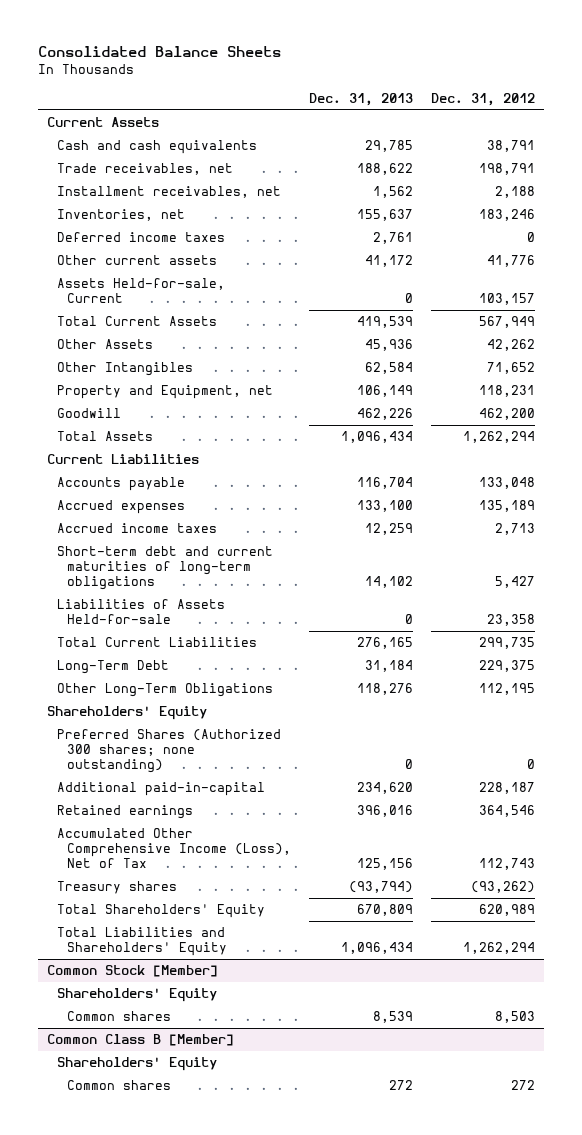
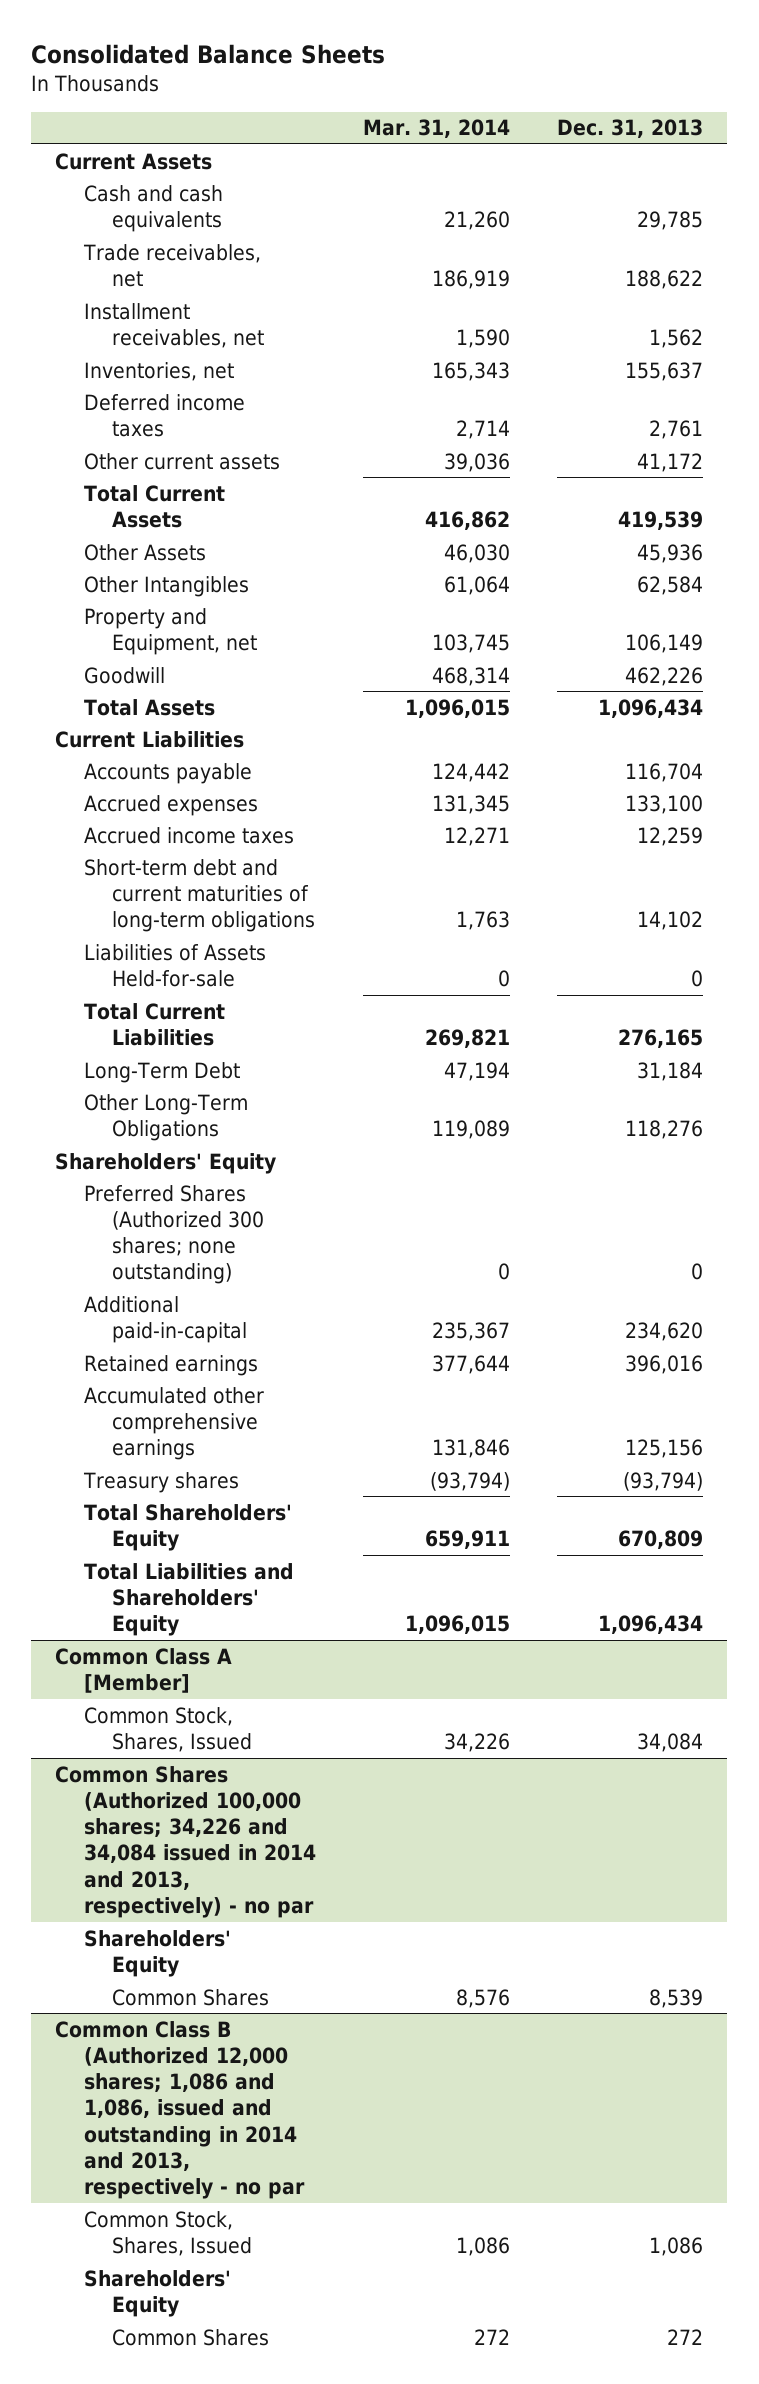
- | Dec. 31, 2013 | Dec. 31, 2012
+ | Mar. 31, 2014 | Dec. 31, 2013
- Assets Held-for-sale, Current | 0 | 103,157
- Accumulated Other Comprehensive Income (Loss), Net of Tax | 125,156 | 112,743
+ Accumulated other comprehensive earnings | 131,846 | 125,156
- Common Stock [Member]
+ Common Class A [Member]
+ Common Stock, Shares, Issued | 34,226 | 34,084
+ Common Shares (Authorized 100,000 shares; 34,226 and 34,084 issued in 2014 and 2013, respectively) - no par
- Common shares | 8,539 | 8,503
- Common Class B [Member]
+ Common Shares | 8,576 | 8,539
+ Common Class B (Authorized 12,000 shares; 1,086 and 1,086, issued and outstanding in 2014 and 2013, respectively - no par
+ Common Stock, Shares, Issued | 1,086 | 1,086
- Common shares | 272 | 272
+ Common Shares | 272 | 272

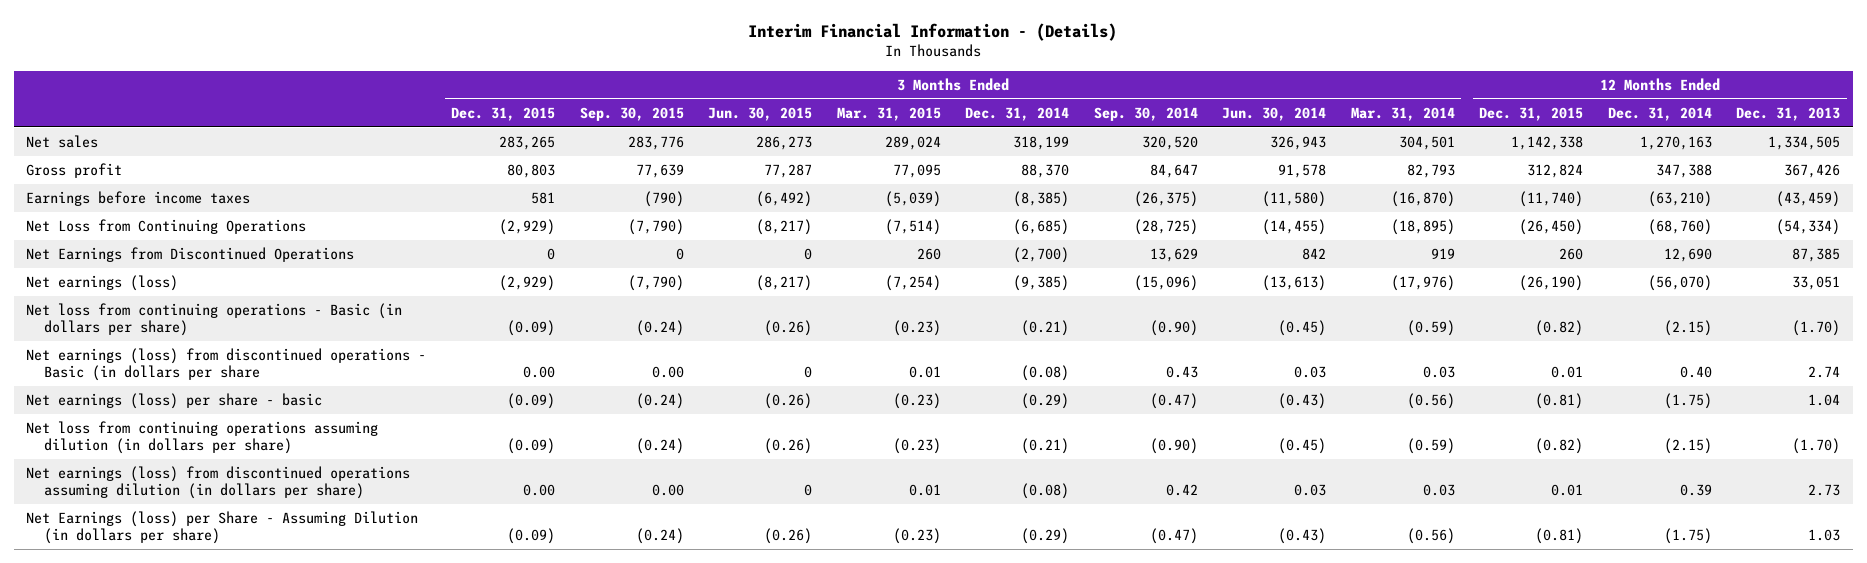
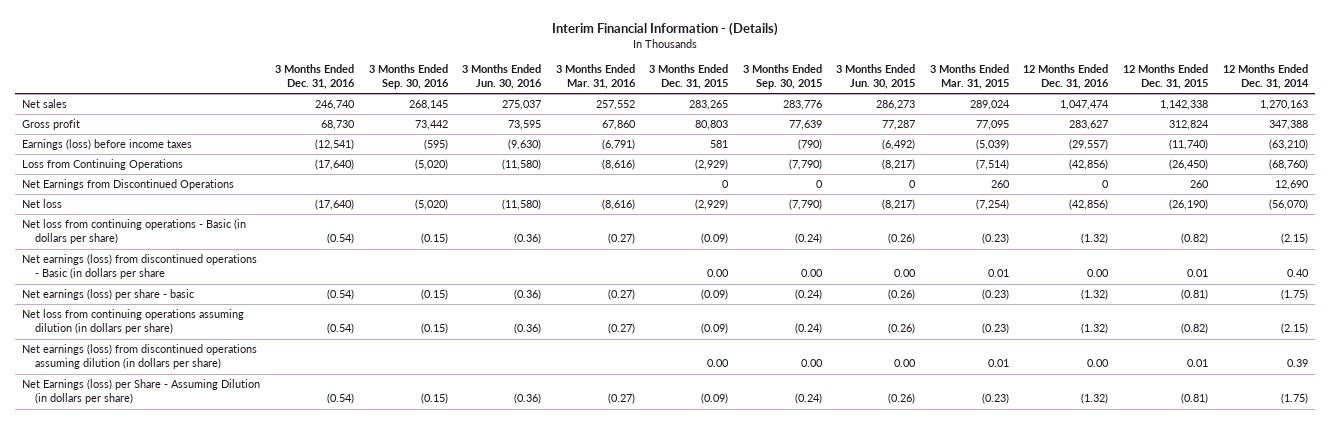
- | 3 Months Ended Dec. 31, 2015 | 3 Months Ended Sep. 30, 2015 | 3 Months Ended Jun. 30, 2015 | 3 Months Ended Mar. 31, 2015 | 3 Months Ended Dec. 31, 2014 | 3 Months Ended Sep. 30, 2014 | 3 Months Ended Jun. 30, 2014 | 3 Months Ended Mar. 31, 2014 | 12 Months Ended Dec. 31, 2015 | 12 Months Ended Dec. 31, 2014 | 12 Months Ended Dec. 31, 2013
+ | 3 Months Ended Dec. 31, 2016 | 3 Months Ended Sep. 30, 2016 | 3 Months Ended Jun. 30, 2016 | 3 Months Ended Mar. 31, 2016 | 3 Months Ended Dec. 31, 2015 | 3 Months Ended Sep. 30, 2015 | 3 Months Ended Jun. 30, 2015 | 3 Months Ended Mar. 31, 2015 | 12 Months Ended Dec. 31, 2016 | 12 Months Ended Dec. 31, 2015 | 12 Months Ended Dec. 31, 2014
- Earnings before income taxes | 581 | (790) | (6,492) | (5,039) | (8,385) | (26,375) | (11,580) | (16,870) | (11,740) | (63,210) | (43,459)
- Net Loss from Continuing Operations | (2,929) | (7,790) | (8,217) | (7,514) | (6,685) | (28,725) | (14,455) | (18,895) | (26,450) | (68,760) | (54,334)
+ Earnings (loss) before income taxes | (12,541) | (595) | (9,630) | (6,791) | 581 | (790) | (6,492) | (5,039) | (29,557) | (11,740) | (63,210)
+ Loss from Continuing Operations | (17,640) | (5,020) | (11,580) | (8,616) | (2,929) | (7,790) | (8,217) | (7,514) | (42,856) | (26,450) | (68,760)
- Net earnings (loss) | (2,929) | (7,790) | (8,217) | (7,254) | (9,385) | (15,096) | (13,613) | (17,976) | (26,190) | (56,070) | 33,051
+ Net loss | (17,640) | (5,020) | (11,580) | (8,616) | (2,929) | (7,790) | (8,217) | (7,254) | (42,856) | (26,190) | (56,070)
- Net earnings (loss) from discontinued operations - Basic (in dollars per share | 0.00 | 0.00 | 0 | 0.01 | (0.08) | 0.43 | 0.03 | 0.03 | 0.01 | 0.40 | 2.74
+ Net earnings (loss) from discontinued operations - Basic (in dollars per share | | | | | 0.00 | 0.00 | 0.00 | 0.01 | 0.00 | 0.01 | 0.40
- Net earnings (loss) from discontinued operations assuming dilution (in dollars per share) | 0.00 | 0.00 | 0 | 0.01 | (0.08) | 0.42 | 0.03 | 0.03 | 0.01 | 0.39 | 2.73
+ Net earnings (loss) from discontinued operations assuming dilution (in dollars per share) | | | | | 0.00 | 0.00 | 0.00 | 0.01 | 0.00 | 0.01 | 0.39

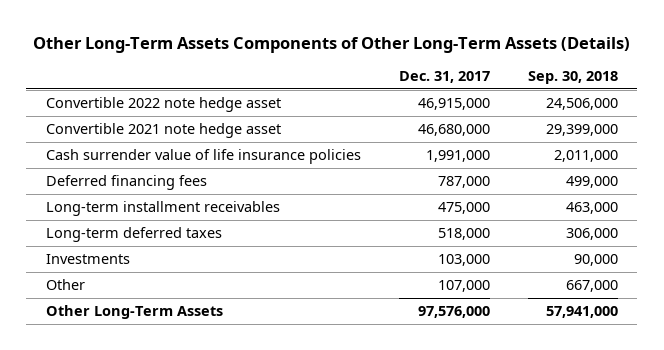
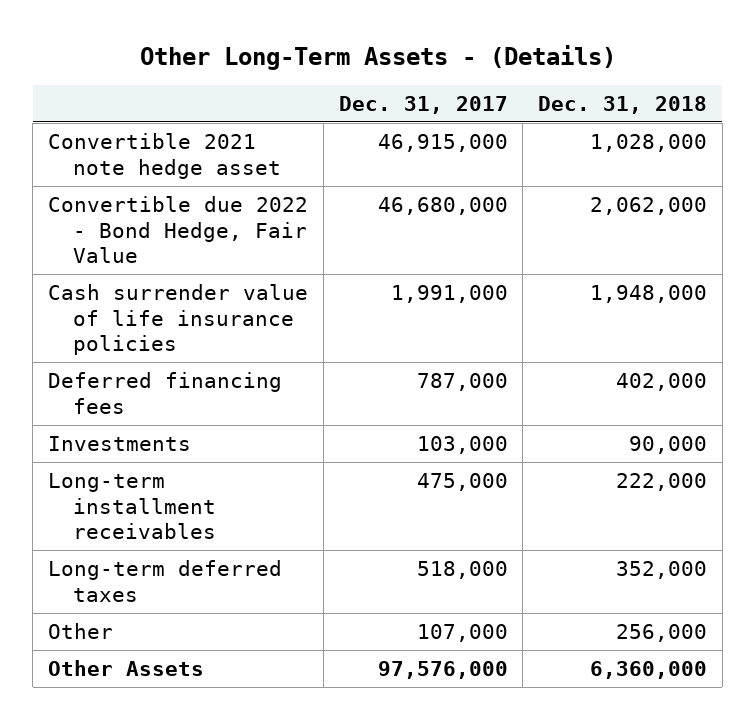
- Other Long-Term Assets Components of Other Long-Term Assets (Details)
+ Other Long-Term Assets - (Details)
- | Dec. 31, 2017 | Sep. 30, 2018
+ | Dec. 31, 2017 | Dec. 31, 2018
- Convertible 2022 note hedge asset | 46,915,000 | 24,506,000
- Convertible 2021 note hedge asset | 46,680,000 | 29,399,000
+ Convertible 2021 note hedge asset | 46,915,000 | 1,028,000
+ Convertible due 2022 - Bond Hedge, Fair Value | 46,680,000 | 2,062,000
moved up: Investments | 103,000 | 90,000
- Other Long-Term Assets | 97,576,000 | 57,941,000
+ Other Assets | 97,576,000 | 6,360,000

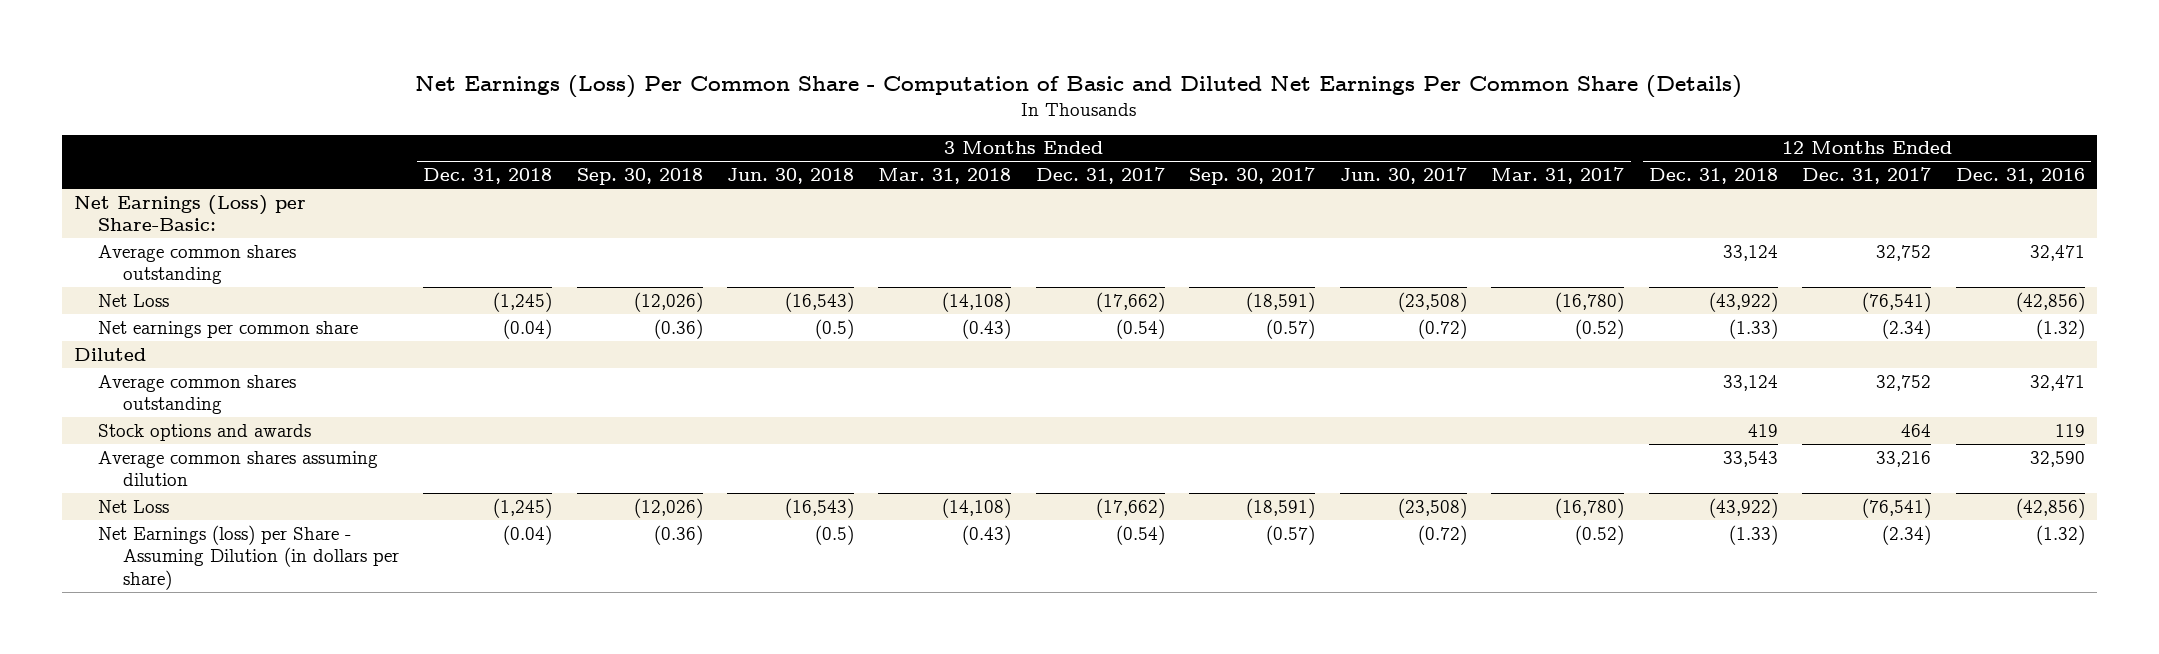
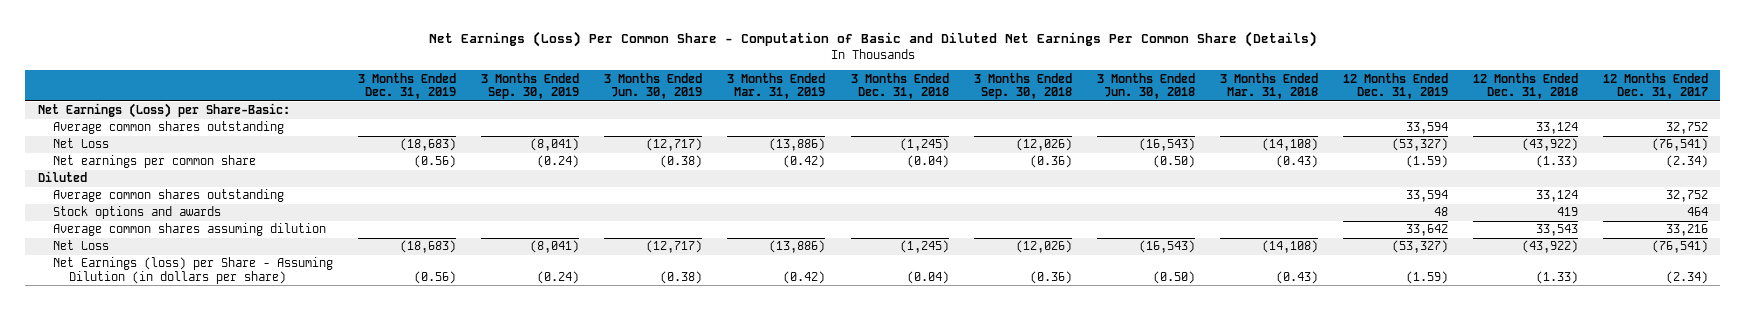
- | 3 Months Ended Dec. 31, 2018 | 3 Months Ended Sep. 30, 2018 | 3 Months Ended Jun. 30, 2018 | 3 Months Ended Mar. 31, 2018 | 3 Months Ended Dec. 31, 2017 | 3 Months Ended Sep. 30, 2017 | 3 Months Ended Jun. 30, 2017 | 3 Months Ended Mar. 31, 2017 | 12 Months Ended Dec. 31, 2018 | 12 Months Ended Dec. 31, 2017 | 12 Months Ended Dec. 31, 2016
+ | 3 Months Ended Dec. 31, 2019 | 3 Months Ended Sep. 30, 2019 | 3 Months Ended Jun. 30, 2019 | 3 Months Ended Mar. 31, 2019 | 3 Months Ended Dec. 31, 2018 | 3 Months Ended Sep. 30, 2018 | 3 Months Ended Jun. 30, 2018 | 3 Months Ended Mar. 31, 2018 | 12 Months Ended Dec. 31, 2019 | 12 Months Ended Dec. 31, 2018 | 12 Months Ended Dec. 31, 2017
- Net earnings per common share | (0.04) | (0.36) | (0.5) | (0.43) | (0.54) | (0.57) | (0.72) | (0.52) | (1.33) | (2.34) | (1.32)
+ Net earnings per common share | (0.56) | (0.24) | (0.38) | (0.42) | (0.04) | (0.36) | (0.50) | (0.43) | (1.59) | (1.33) | (2.34)
- Net Earnings (loss) per Share - Assuming Dilution (in dollars per share) | (0.04) | (0.36) | (0.5) | (0.43) | (0.54) | (0.57) | (0.72) | (0.52) | (1.33) | (2.34) | (1.32)
+ Net Earnings (loss) per Share - Assuming Dilution (in dollars per share) | (0.56) | (0.24) | (0.38) | (0.42) | (0.04) | (0.36) | (0.50) | (0.43) | (1.59) | (1.33) | (2.34)

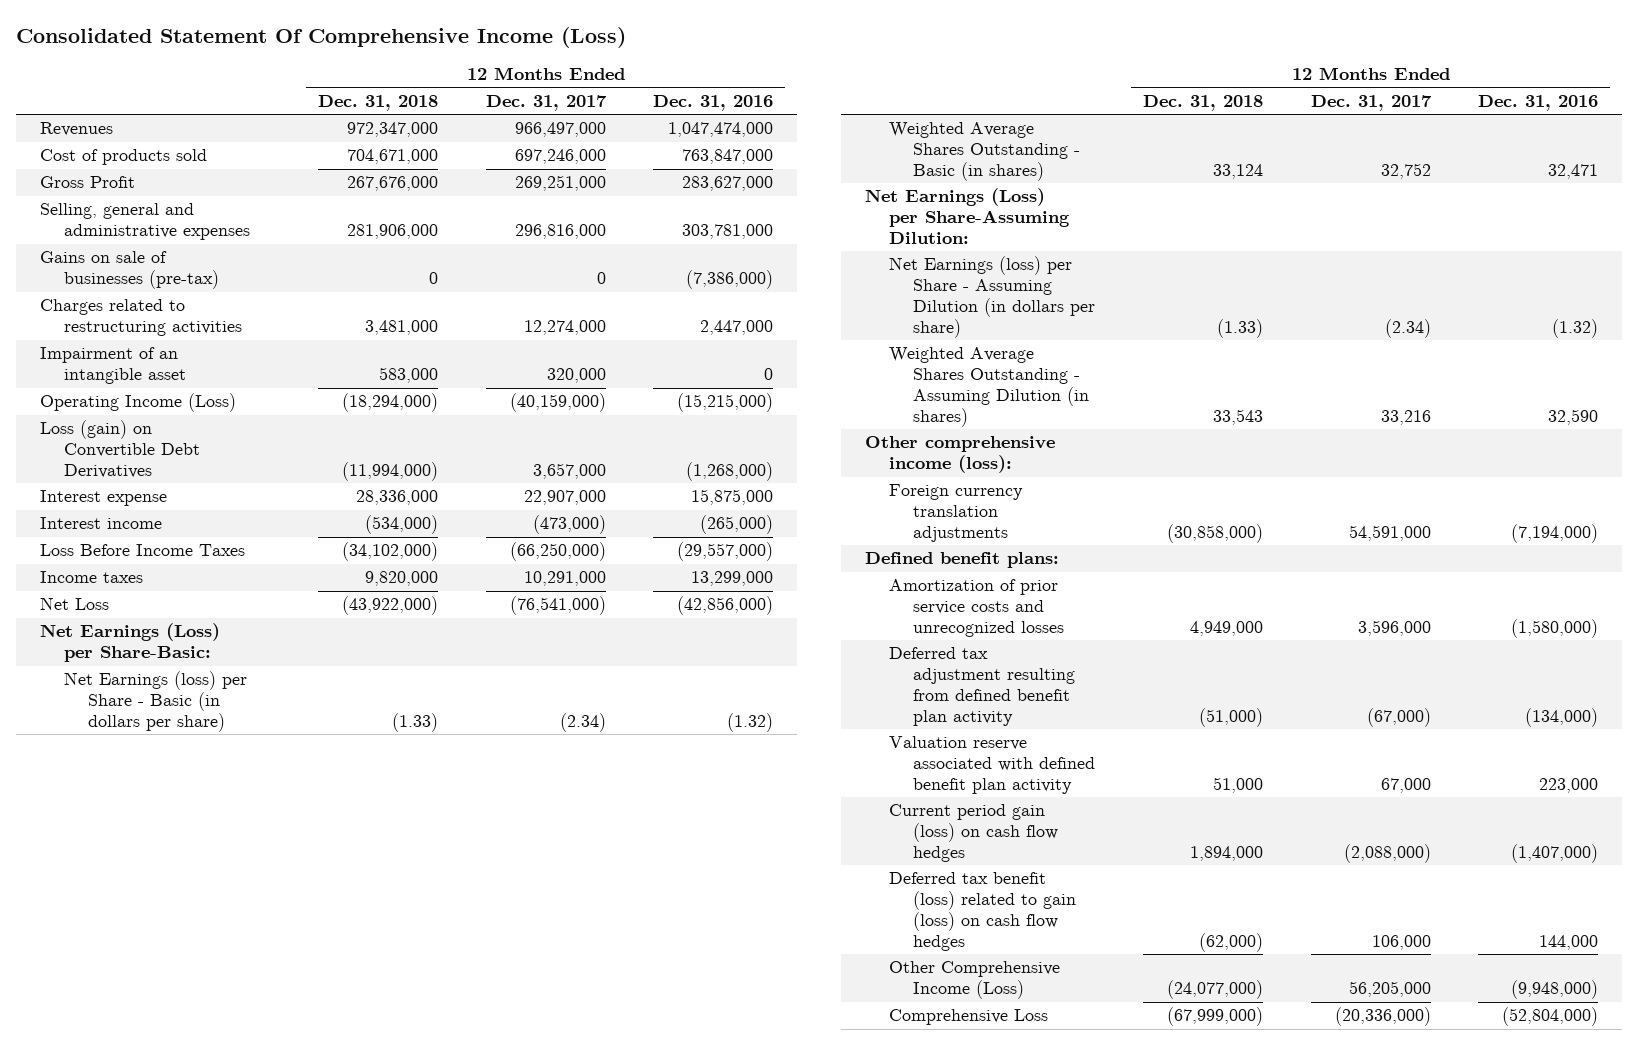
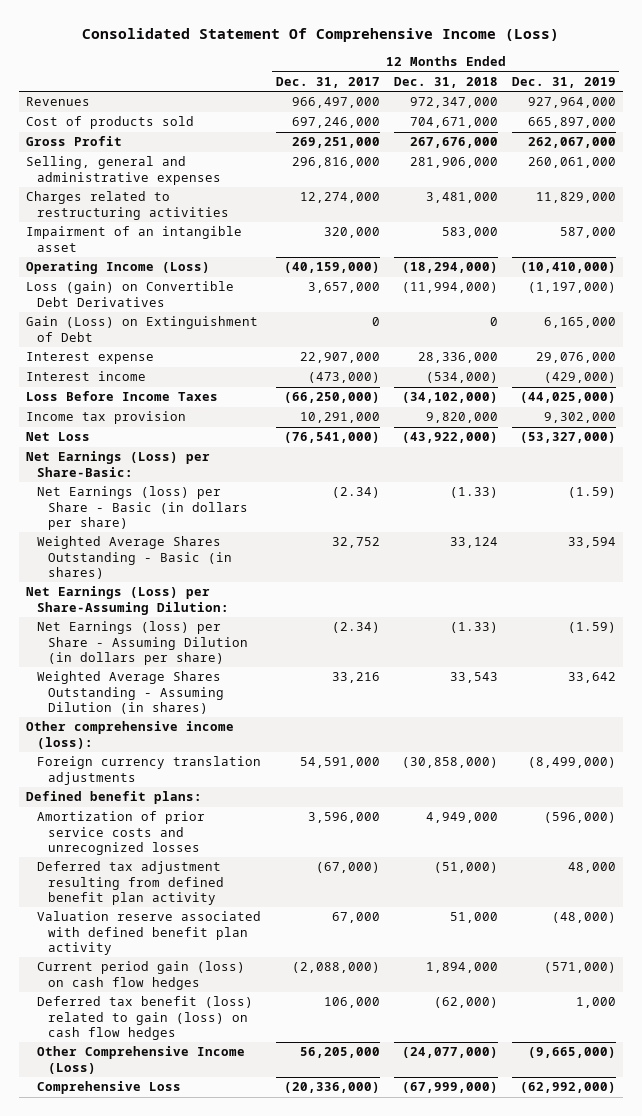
- | 12 Months Ended Dec. 31, 2018 | 12 Months Ended Dec. 31, 2017 | 12 Months Ended Dec. 31, 2016
+ | 12 Months Ended Dec. 31, 2017 | 12 Months Ended Dec. 31, 2018 | 12 Months Ended Dec. 31, 2019
- Gains on sale of businesses (pre-tax) | 0 | 0 | (7,386,000)
+ Gain (Loss) on Extinguishment of Debt | 0 | 0 | 6,165,000
- Income taxes | 9,820,000 | 10,291,000 | 13,299,000
+ Income tax provision | 10,291,000 | 9,820,000 | 9,302,000

